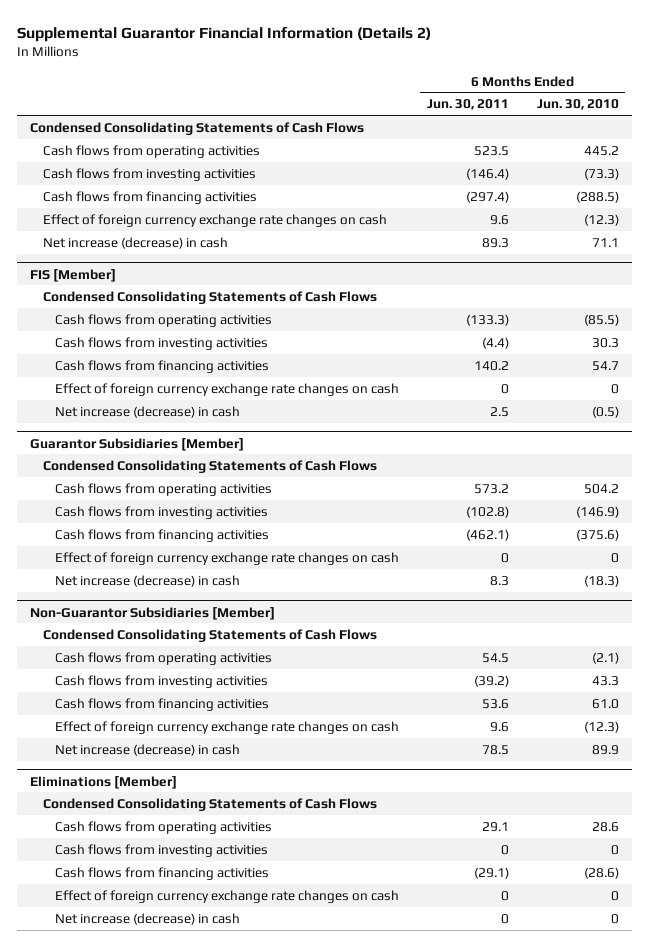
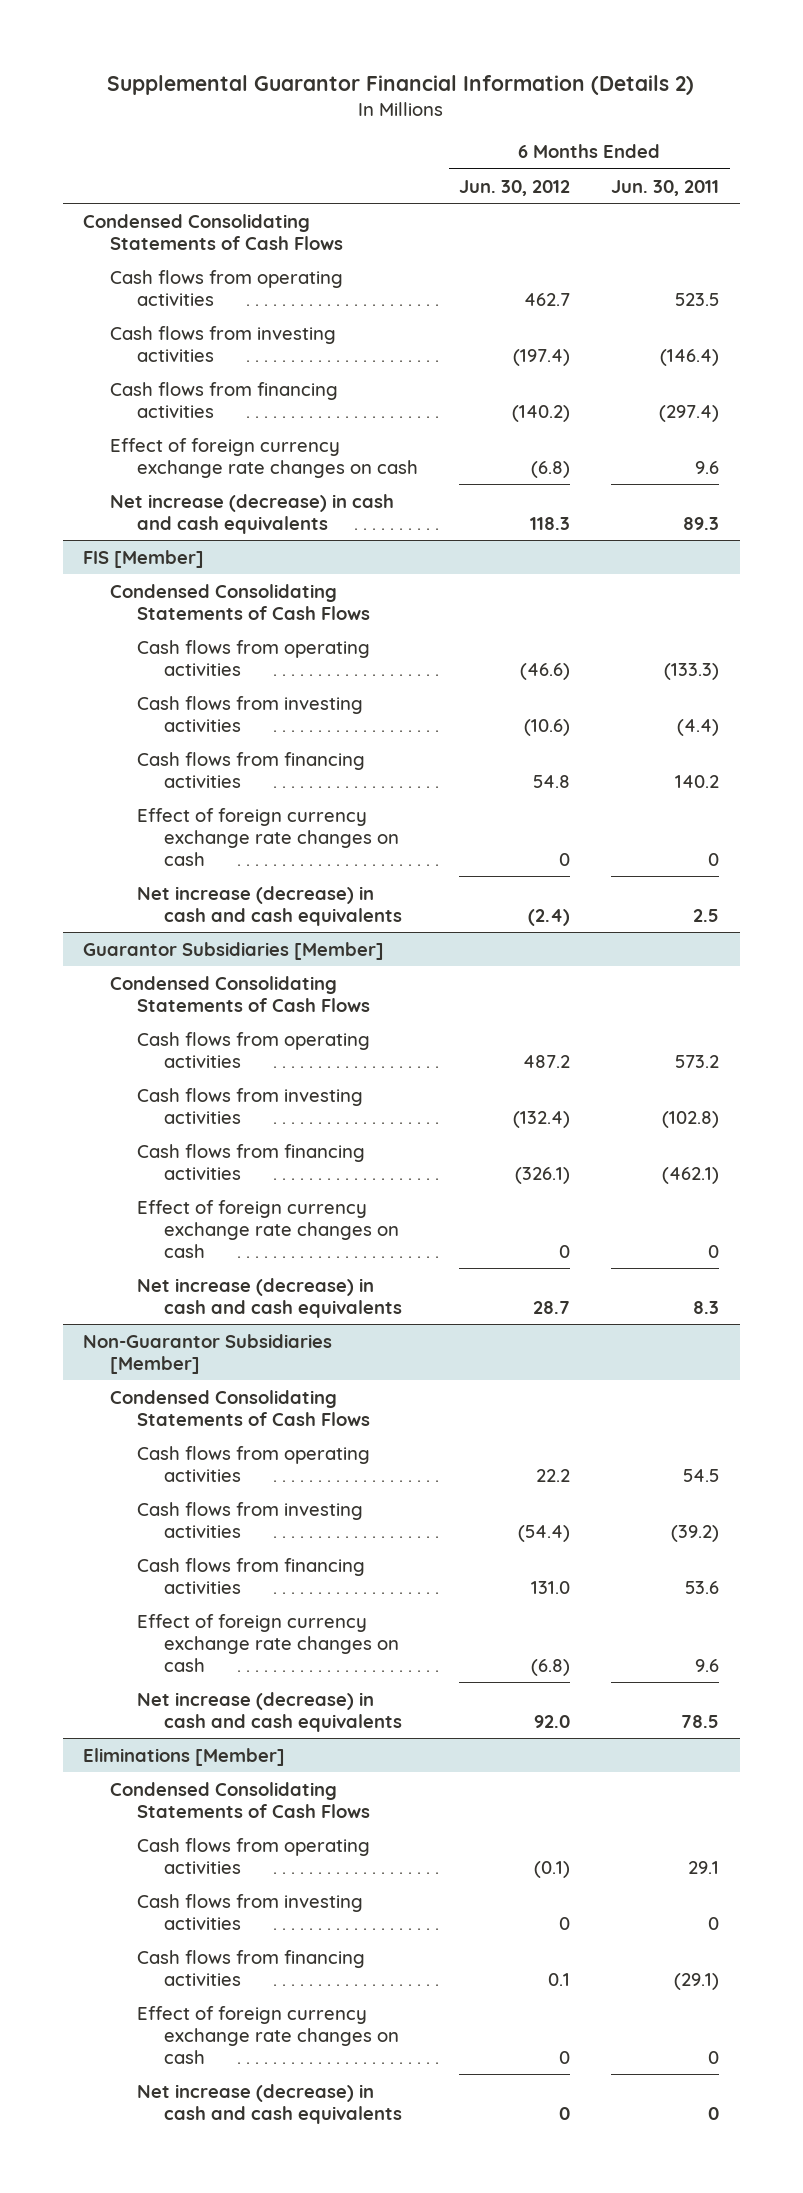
- | 6 Months Ended Jun. 30, 2011 | 6 Months Ended Jun. 30, 2010
+ | 6 Months Ended Jun. 30, 2012 | 6 Months Ended Jun. 30, 2011
- Net increase (decrease) in cash | 89.3 | 71.1
+ Net increase (decrease) in cash and cash equivalents | 118.3 | 89.3
@ FIS [Member]
- Net increase (decrease) in cash | 2.5 | (0.5)
+ Net increase (decrease) in cash and cash equivalents | (2.4) | 2.5
@ Guarantor Subsidiaries [Member]
- Net increase (decrease) in cash | 8.3 | (18.3)
+ Net increase (decrease) in cash and cash equivalents | 28.7 | 8.3
@ Non-Guarantor Subsidiaries [Member]
- Net increase (decrease) in cash | 78.5 | 89.9
+ Net increase (decrease) in cash and cash equivalents | 92.0 | 78.5
@ Eliminations [Member]
- Net increase (decrease) in cash | 0 | 0
+ Net increase (decrease) in cash and cash equivalents | 0 | 0

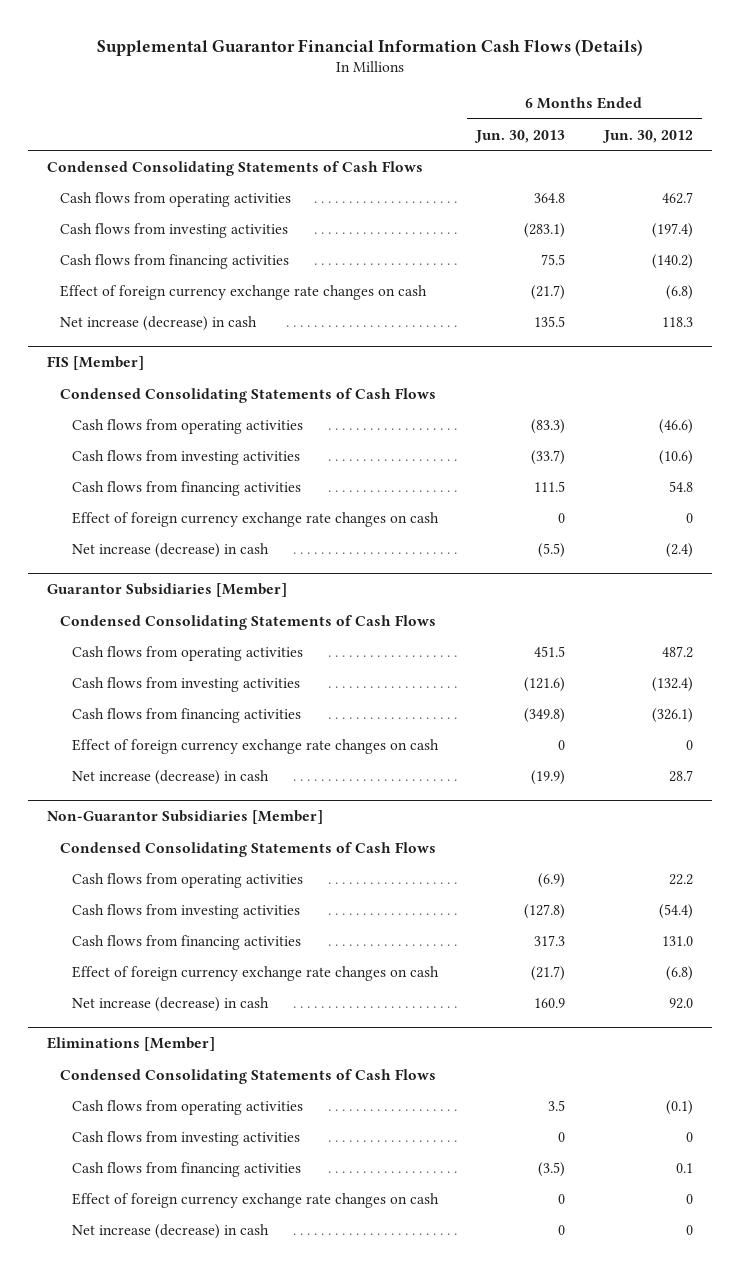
- Supplemental Guarantor Financial Information (Details 2)
+ Supplemental Guarantor Financial Information Cash Flows (Details)
- | 6 Months Ended Jun. 30, 2012 | 6 Months Ended Jun. 30, 2011
+ | 6 Months Ended Jun. 30, 2013 | 6 Months Ended Jun. 30, 2012
- Net increase (decrease) in cash and cash equivalents | 118.3 | 89.3
+ Net increase (decrease) in cash | 135.5 | 118.3
@ FIS [Member]
- Net increase (decrease) in cash and cash equivalents | (2.4) | 2.5
+ Net increase (decrease) in cash | (5.5) | (2.4)
@ Guarantor Subsidiaries [Member]
- Net increase (decrease) in cash and cash equivalents | 28.7 | 8.3
+ Net increase (decrease) in cash | (19.9) | 28.7
@ Non-Guarantor Subsidiaries [Member]
- Net increase (decrease) in cash and cash equivalents | 92.0 | 78.5
+ Net increase (decrease) in cash | 160.9 | 92.0
@ Eliminations [Member]
- Net increase (decrease) in cash and cash equivalents | 0 | 0
+ Net increase (decrease) in cash | 0 | 0

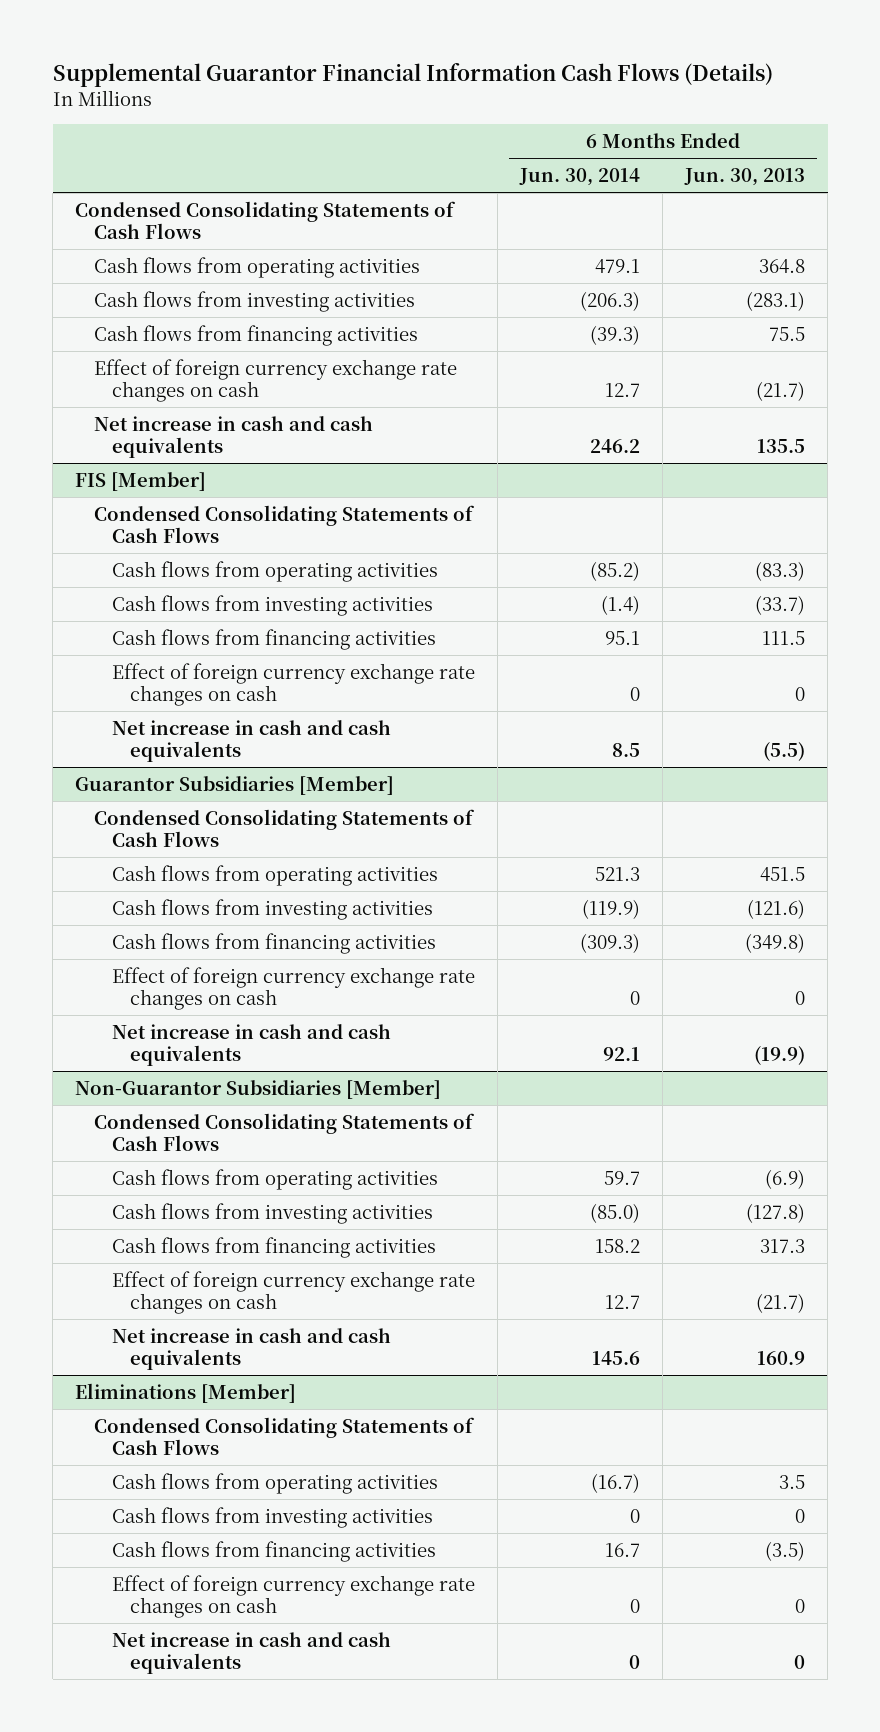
- | 6 Months Ended Jun. 30, 2013 | 6 Months Ended Jun. 30, 2012
+ | 6 Months Ended Jun. 30, 2014 | 6 Months Ended Jun. 30, 2013
- Net increase (decrease) in cash | 135.5 | 118.3
+ Net increase in cash and cash equivalents | 246.2 | 135.5
@ FIS [Member]
- Net increase (decrease) in cash | (5.5) | (2.4)
+ Net increase in cash and cash equivalents | 8.5 | (5.5)
@ Guarantor Subsidiaries [Member]
- Net increase (decrease) in cash | (19.9) | 28.7
+ Net increase in cash and cash equivalents | 92.1 | (19.9)
@ Non-Guarantor Subsidiaries [Member]
- Net increase (decrease) in cash | 160.9 | 92.0
+ Net increase in cash and cash equivalents | 145.6 | 160.9
@ Eliminations [Member]
- Net increase (decrease) in cash | 0 | 0
+ Net increase in cash and cash equivalents | 0 | 0

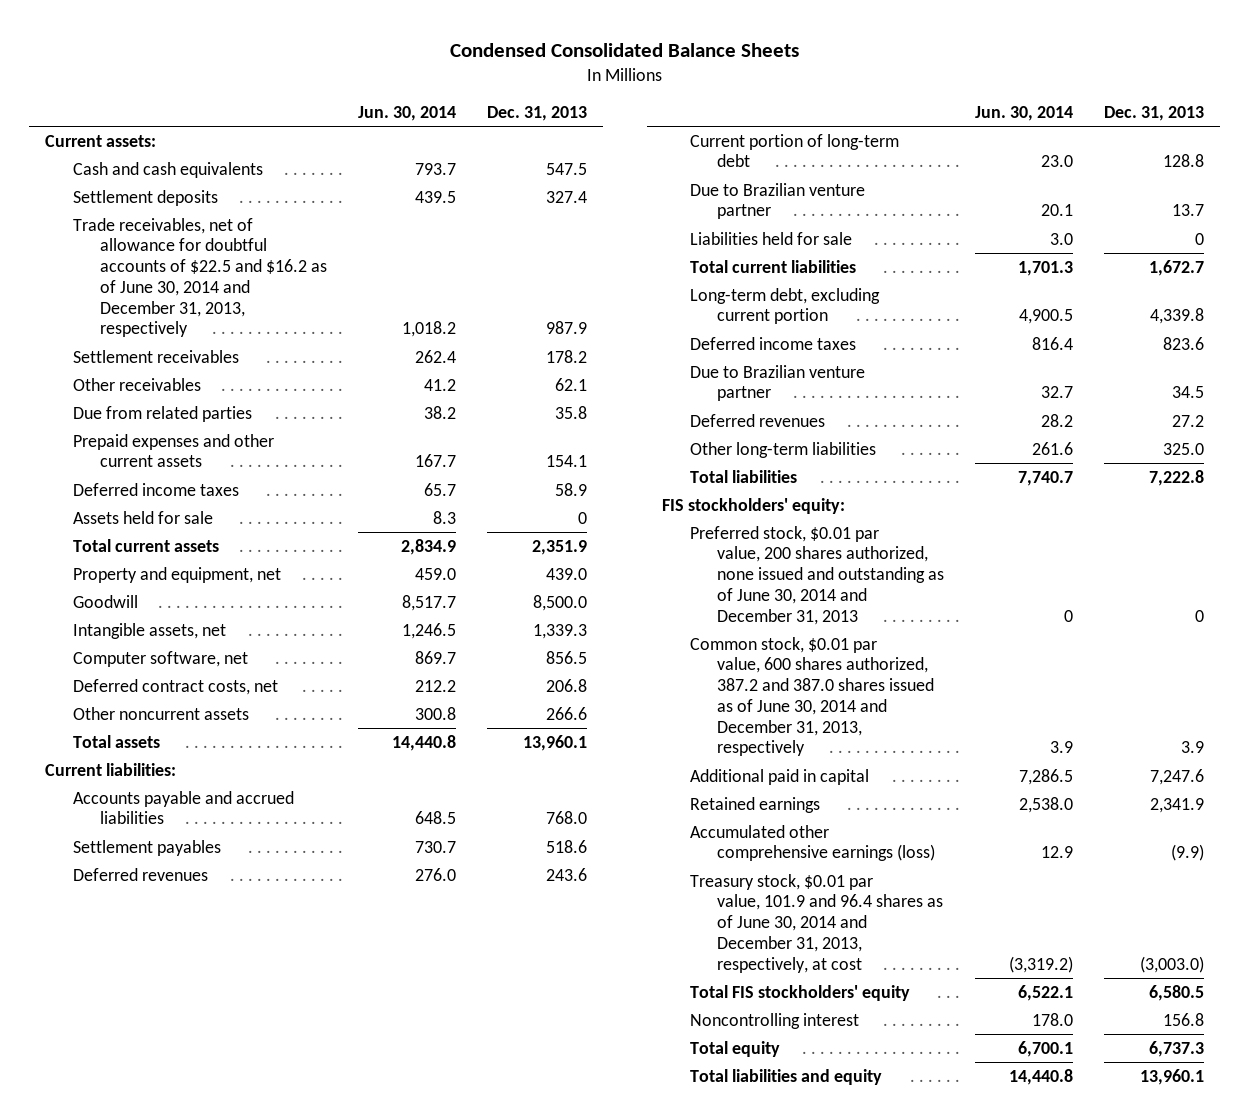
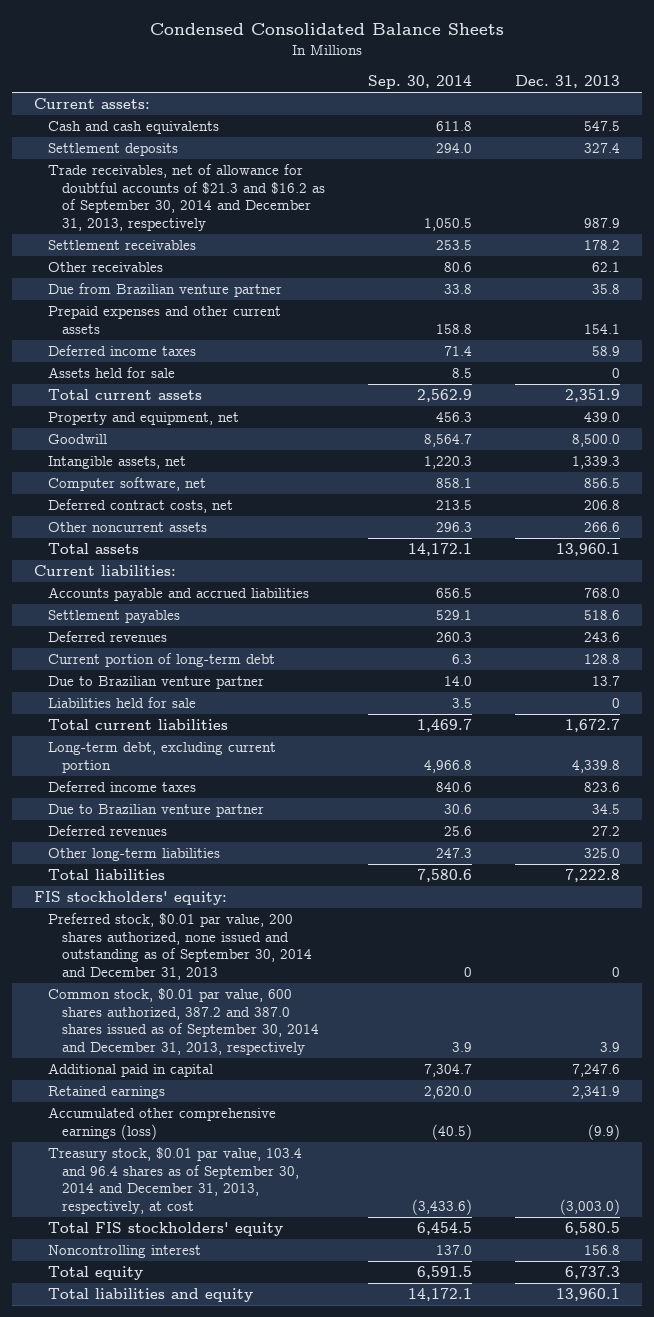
- | Jun. 30, 2014 | Dec. 31, 2013
+ | Sep. 30, 2014 | Dec. 31, 2013
- Trade receivables, net of allowance for doubtful accounts of $22.5 and $16.2 as of June 30, 2014 and December 31, 2013, respectively | 1,018.2 | 987.9
+ Trade receivables, net of allowance for doubtful accounts of $21.3 and $16.2 as of September 30, 2014 and December 31, 2013, respectively | 1,050.5 | 987.9
- Due from related parties | 38.2 | 35.8
+ Due from Brazilian venture partner | 33.8 | 35.8
- Preferred stock, $0.01 par value, 200 shares authorized, none issued and outstanding as of June 30, 2014 and December 31, 2013 | 0 | 0
- Common stock, $0.01 par value, 600 shares authorized, 387.2 and 387.0 shares issued as of June 30, 2014 and December 31, 2013, respectively | 3.9 | 3.9
+ Preferred stock, $0.01 par value, 200 shares authorized, none issued and outstanding as of September 30, 2014 and December 31, 2013 | 0 | 0
+ Common stock, $0.01 par value, 600 shares authorized, 387.2 and 387.0 shares issued as of September 30, 2014 and December 31, 2013, respectively | 3.9 | 3.9
- Treasury stock, $0.01 par value, 101.9 and 96.4 shares as of June 30, 2014 and December 31, 2013, respectively, at cost | (3,319.2) | (3,003.0)
+ Treasury stock, $0.01 par value, 103.4 and 96.4 shares as of September 30, 2014 and December 31, 2013, respectively, at cost | (3,433.6) | (3,003.0)

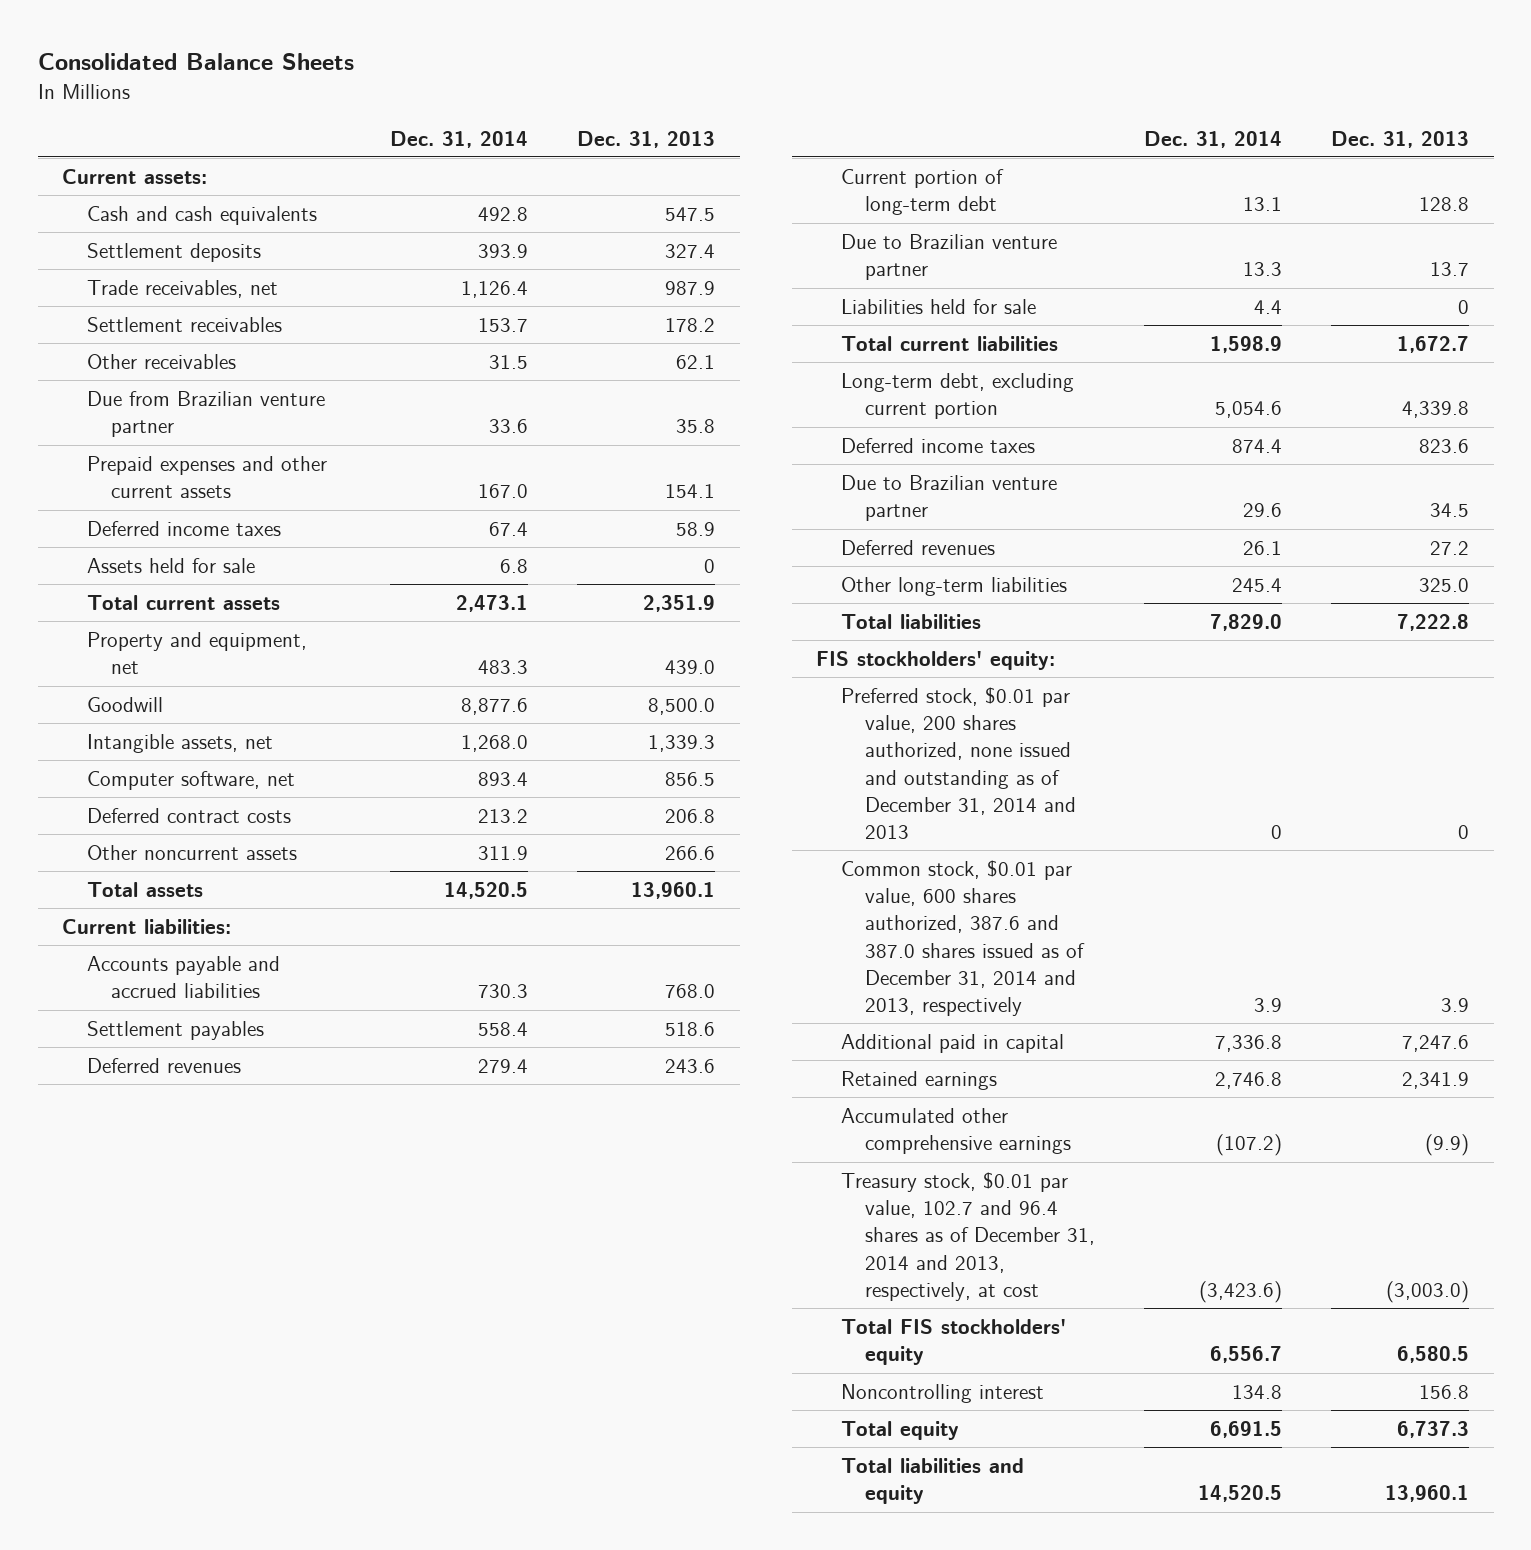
- Condensed Consolidated Balance Sheets
+ Consolidated Balance Sheets
- | Sep. 30, 2014 | Dec. 31, 2013
+ | Dec. 31, 2014 | Dec. 31, 2013
- Trade receivables, net of allowance for doubtful accounts of $21.3 and $16.2 as of September 30, 2014 and December 31, 2013, respectively | 1,050.5 | 987.9
+ Trade receivables, net | 1,126.4 | 987.9
- Deferred contract costs, net | 213.5 | 206.8
+ Deferred contract costs | 213.2 | 206.8
- Preferred stock, $0.01 par value, 200 shares authorized, none issued and outstanding as of September 30, 2014 and December 31, 2013 | 0 | 0
- Common stock, $0.01 par value, 600 shares authorized, 387.2 and 387.0 shares issued as of September 30, 2014 and December 31, 2013, respectively | 3.9 | 3.9
+ Preferred stock, $0.01 par value, 200 shares authorized, none issued and outstanding as of December 31, 2014 and 2013 | 0 | 0
+ Common stock, $0.01 par value, 600 shares authorized, 387.6 and 387.0 shares issued as of December 31, 2014 and 2013, respectively | 3.9 | 3.9
- Accumulated other comprehensive earnings (loss) | (40.5) | (9.9)
- Treasury stock, $0.01 par value, 103.4 and 96.4 shares as of September 30, 2014 and December 31, 2013, respectively, at cost | (3,433.6) | (3,003.0)
+ Accumulated other comprehensive earnings | (107.2) | (9.9)
+ Treasury stock, $0.01 par value, 102.7 and 96.4 shares as of December 31, 2014 and 2013, respectively, at cost | (3,423.6) | (3,003.0)

